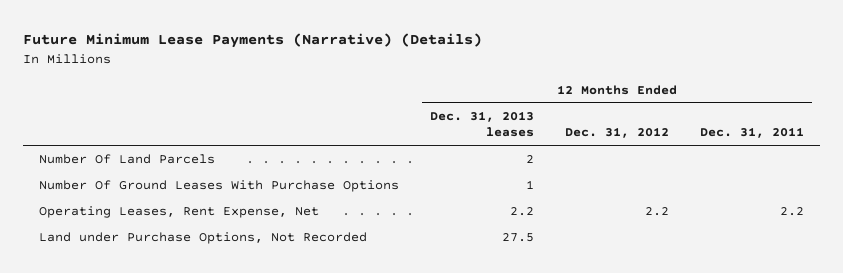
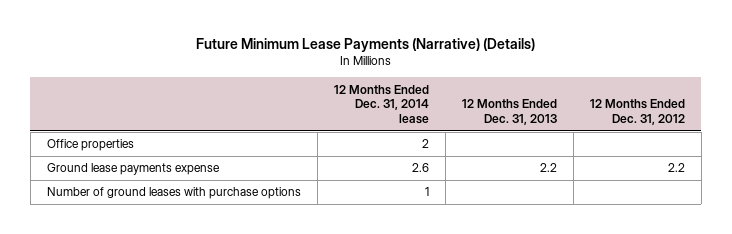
- | 12 Months Ended Dec. 31, 2013 leases | 12 Months Ended Dec. 31, 2012 | 12 Months Ended Dec. 31, 2011
+ | 12 Months Ended Dec. 31, 2014 lease | 12 Months Ended Dec. 31, 2013 | 12 Months Ended Dec. 31, 2012
- Number Of Land Parcels | 2 | |
- Number Of Ground Leases With Purchase Options | 1 | |
- Operating Leases, Rent Expense, Net | 2.2 | 2.2 | 2.2
- Land under Purchase Options, Not Recorded | 27.5 | |
+ Office properties | 2 | |
+ Ground lease payments expense | 2.6 | 2.2 | 2.2
+ Number of ground leases with purchase options | 1 | |

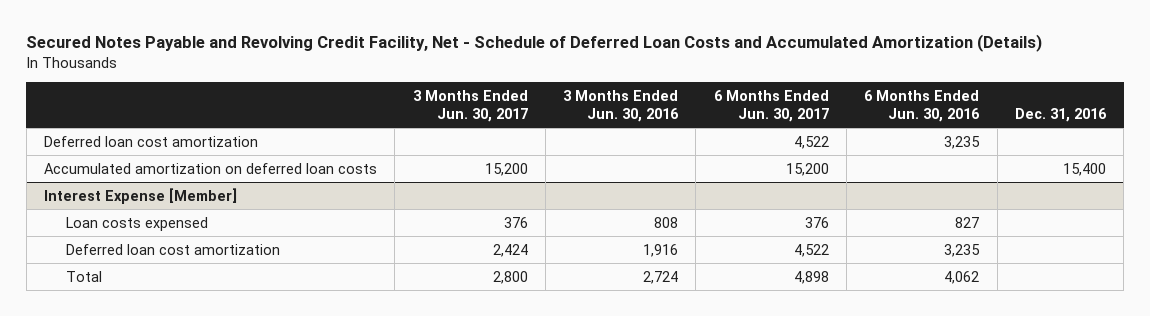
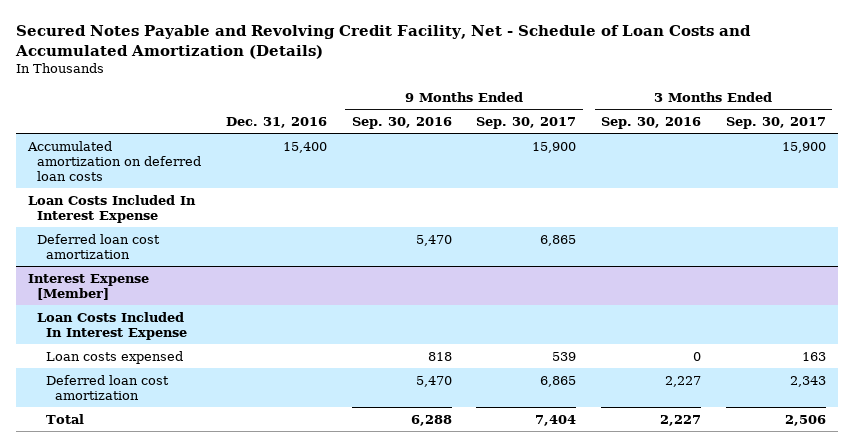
- Secured Notes Payable and Revolving Credit Facility, Net - Schedule of Deferred Loan Costs and Accumulated Amortization (Details)
+ Secured Notes Payable and Revolving Credit Facility, Net - Schedule of Loan Costs and Accumulated Amortization (Details)
- | 3 Months Ended Jun. 30, 2017 | 3 Months Ended Jun. 30, 2016 | 6 Months Ended Jun. 30, 2017 | 6 Months Ended Jun. 30, 2016 | Dec. 31, 2016
+ | Dec. 31, 2016 | 9 Months Ended Sep. 30, 2016 | 9 Months Ended Sep. 30, 2017 | 3 Months Ended Sep. 30, 2016 | 3 Months Ended Sep. 30, 2017
+ Loan Costs Included In Interest Expense
moved down: Deferred loan cost amortization | | 5,470 | 6,865 | |
@ Interest Expense [Member]
+ Loan Costs Included In Interest Expense

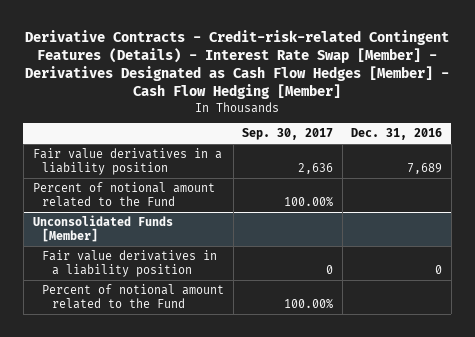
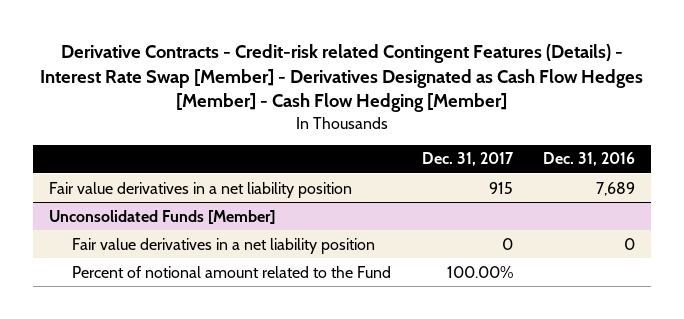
- Derivative Contracts - Credit-risk-related Contingent Features (Details) - Interest Rate Swap [Member] - Derivatives Designated as Cash Flow Hedges [Member] - Cash Flow Hedging [Member]
+ Derivative Contracts - Credit-risk related Contingent Features (Details) - Interest Rate Swap [Member] - Derivatives Designated as Cash Flow Hedges [Member] - Cash Flow Hedging [Member]
- | Sep. 30, 2017 | Dec. 31, 2016
+ | Dec. 31, 2017 | Dec. 31, 2016
- Fair value derivatives in a liability position | 2,636 | 7,689
- Percent of notional amount related to the Fund | 100.00% |
+ Fair value derivatives in a net liability position | 915 | 7,689
@ Unconsolidated Funds [Member]
- Fair value derivatives in a liability position | 0 | 0
+ Fair value derivatives in a net liability position | 0 | 0

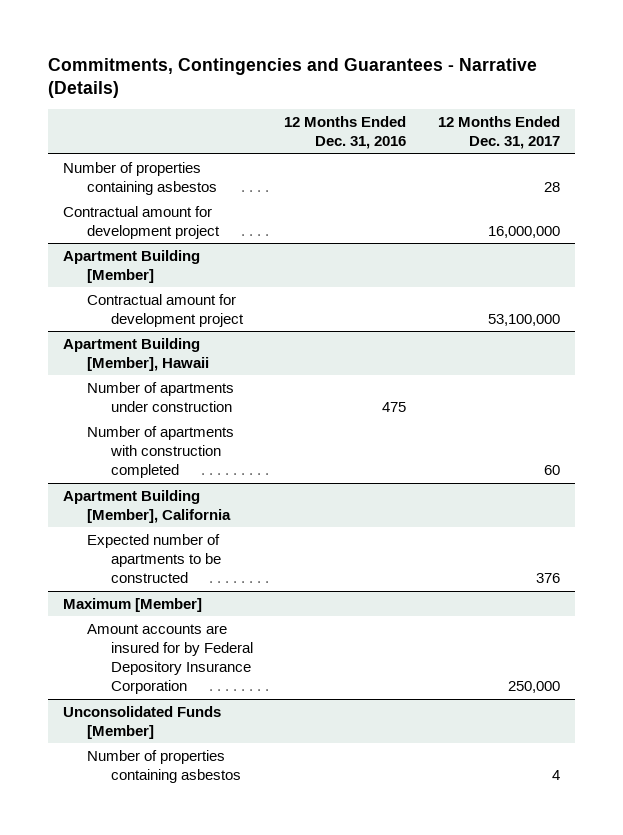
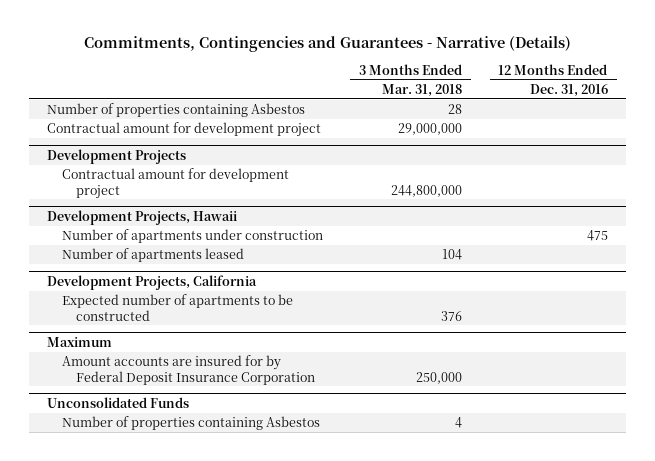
- | 12 Months Ended Dec. 31, 2016 | 12 Months Ended Dec. 31, 2017
+ | 3 Months Ended Mar. 31, 2018 | 12 Months Ended Dec. 31, 2016
- Number of properties containing asbestos | | 28
+ Number of properties containing Asbestos | 28 |
- Apartment Building [Member]
- Contractual amount for development project | | 53,100,000
- Apartment Building [Member], Hawaii
+ Development Projects
+ Contractual amount for development project | 244,800,000 |
+ Development Projects, Hawaii
- Number of apartments with construction completed | | 60
- Apartment Building [Member], California
- Expected number of apartments to be constructed | | 376
- Maximum [Member]
- Amount accounts are insured for by Federal Depository Insurance Corporation | | 250,000
- Unconsolidated Funds [Member]
- Number of properties containing asbestos | | 4
+ Number of apartments leased | 104 |
+ Development Projects, California
+ Expected number of apartments to be constructed | 376 |
+ Maximum
+ Amount accounts are insured for by Federal Deposit Insurance Corporation | 250,000 |
+ Unconsolidated Funds
+ Number of properties containing Asbestos | 4 |

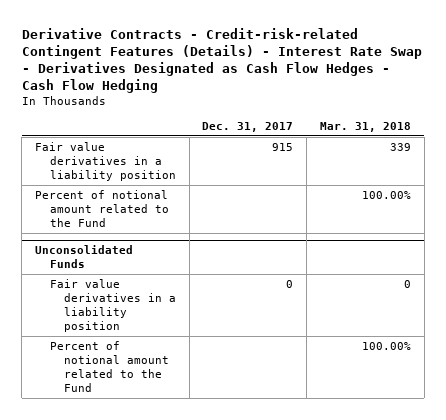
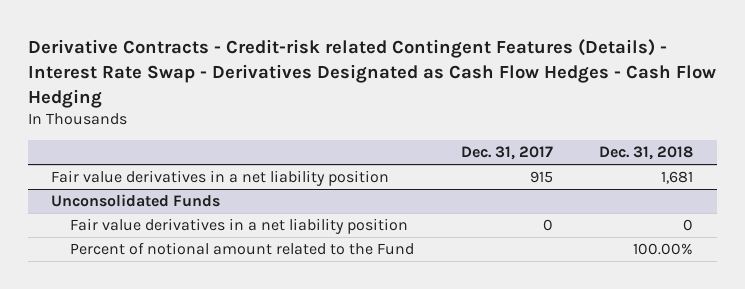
- Derivative Contracts - Credit-risk-related Contingent Features (Details) - Interest Rate Swap - Derivatives Designated as Cash Flow Hedges - Cash Flow Hedging
+ Derivative Contracts - Credit-risk related Contingent Features (Details) - Interest Rate Swap - Derivatives Designated as Cash Flow Hedges - Cash Flow Hedging
- | Dec. 31, 2017 | Mar. 31, 2018
+ | Dec. 31, 2017 | Dec. 31, 2018
- Fair value derivatives in a liability position | 915 | 339
- Percent of notional amount related to the Fund | | 100.00%
+ Fair value derivatives in a net liability position | 915 | 1,681
@ Unconsolidated Funds
- Fair value derivatives in a liability position | 0 | 0
+ Fair value derivatives in a net liability position | 0 | 0

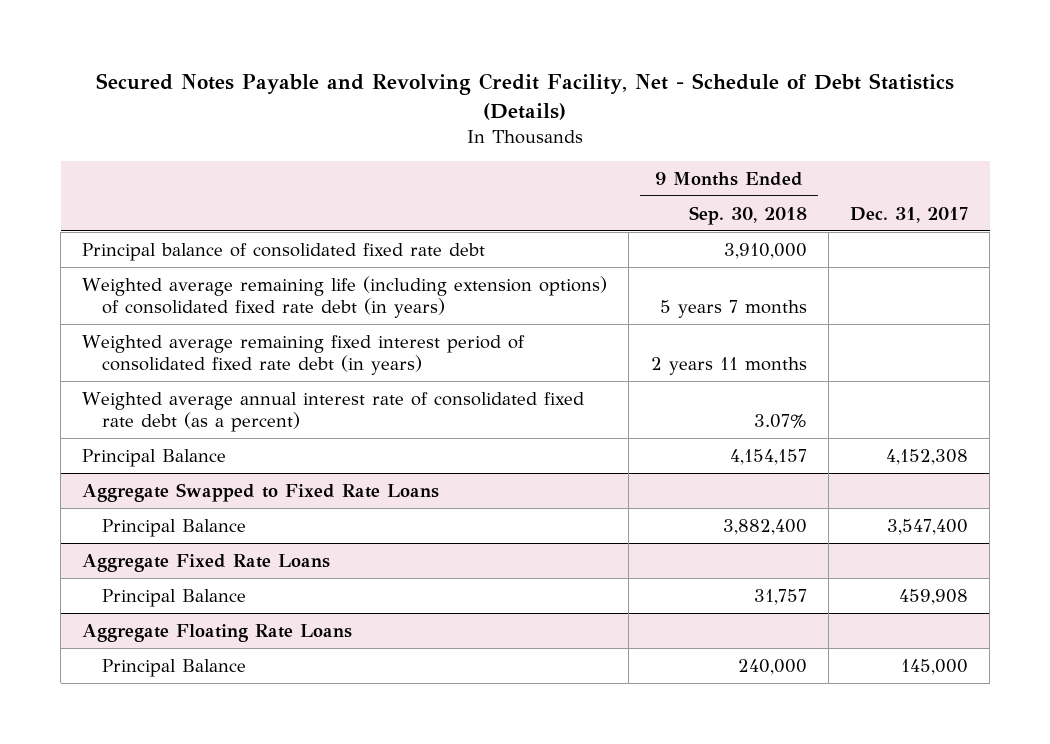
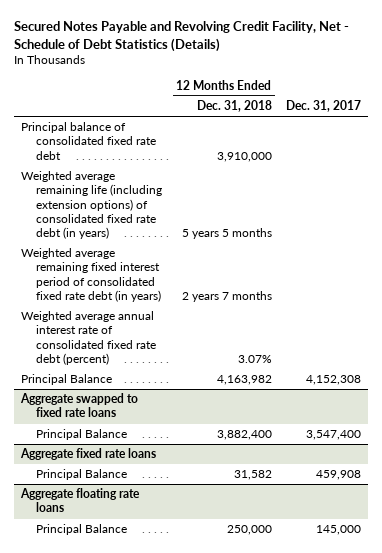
- | 9 Months Ended Sep. 30, 2018 | Dec. 31, 2017
+ | 12 Months Ended Dec. 31, 2018 | Dec. 31, 2017
- Weighted average annual interest rate of consolidated fixed rate debt (as a percent) | 3.07% |
+ Weighted average annual interest rate of consolidated fixed rate debt (percent) | 3.07% |
- Aggregate Swapped to Fixed Rate Loans
+ Aggregate swapped to fixed rate loans
- Aggregate Fixed Rate Loans
+ Aggregate fixed rate loans
- Aggregate Floating Rate Loans
+ Aggregate floating rate loans

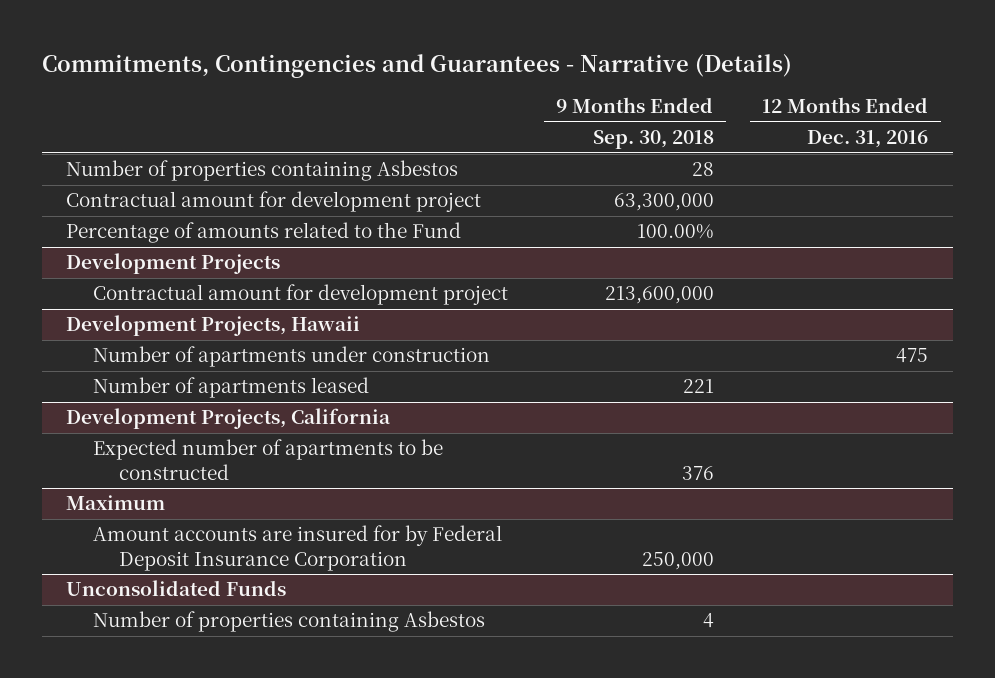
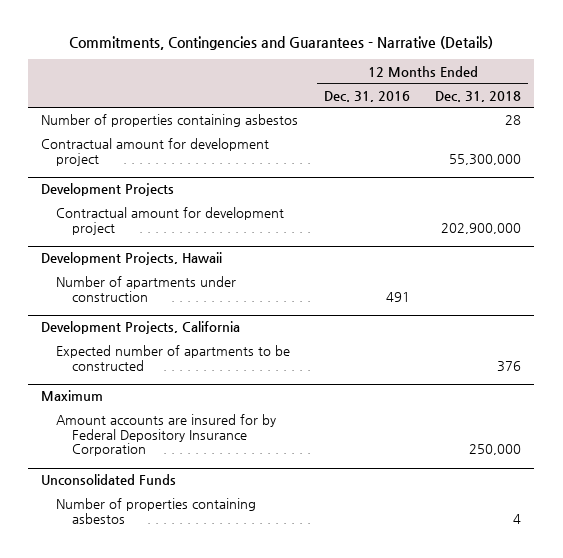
- | 9 Months Ended Sep. 30, 2018 | 12 Months Ended Dec. 31, 2016
+ | 12 Months Ended Dec. 31, 2016 | 12 Months Ended Dec. 31, 2018
- Number of properties containing Asbestos | 28 |
+ Number of properties containing asbestos | | 28
- Percentage of amounts related to the Fund | 100.00% |
@ Development Projects, Hawaii
- Number of apartments under construction | | 475
- Number of apartments leased | 221 |
+ Number of apartments under construction | 491 |
@ Maximum
- Amount accounts are insured for by Federal Deposit Insurance Corporation | 250,000 |
+ Amount accounts are insured for by Federal Depository Insurance Corporation | | 250,000
@ Unconsolidated Funds
- Number of properties containing Asbestos | 4 |
+ Number of properties containing asbestos | | 4

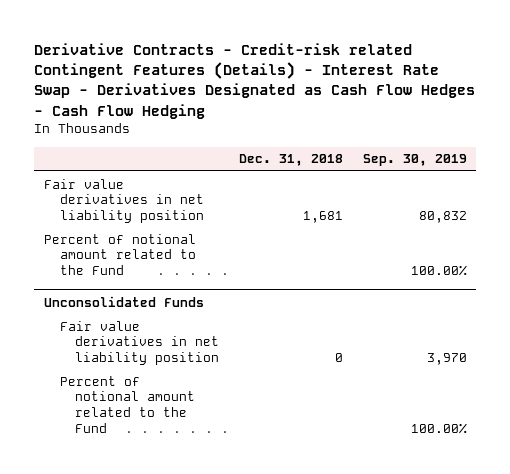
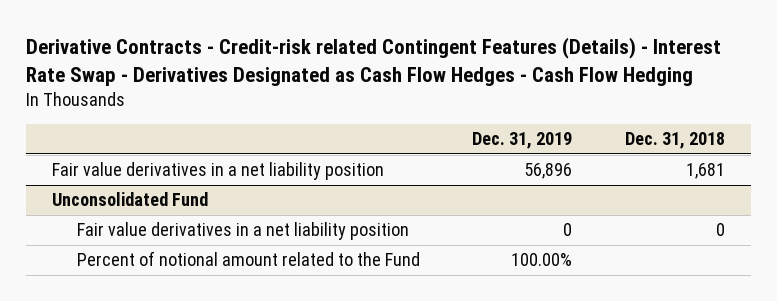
- | Dec. 31, 2018 | Sep. 30, 2019
+ | Dec. 31, 2019 | Dec. 31, 2018
- Fair value derivatives in net liability position | 1,681 | 80,832
- Percent of notional amount related to the Fund | | 100.00%
- Unconsolidated Funds
- Fair value derivatives in net liability position | 0 | 3,970
+ Fair value derivatives in a net liability position | 56,896 | 1,681
+ Unconsolidated Fund
+ Fair value derivatives in a net liability position | 0 | 0

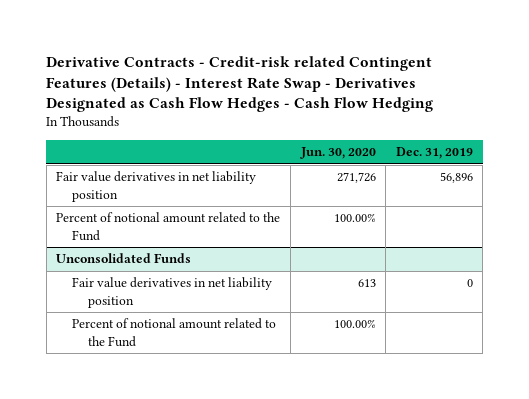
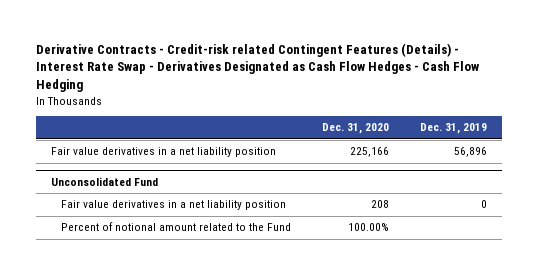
- | Jun. 30, 2020 | Dec. 31, 2019
+ | Dec. 31, 2020 | Dec. 31, 2019
- Fair value derivatives in net liability position | 271,726 | 56,896
- Percent of notional amount related to the Fund | 100.00% |
- Unconsolidated Funds
- Fair value derivatives in net liability position | 613 | 0
+ Fair value derivatives in a net liability position | 225,166 | 56,896
+ Unconsolidated Fund
+ Fair value derivatives in a net liability position | 208 | 0

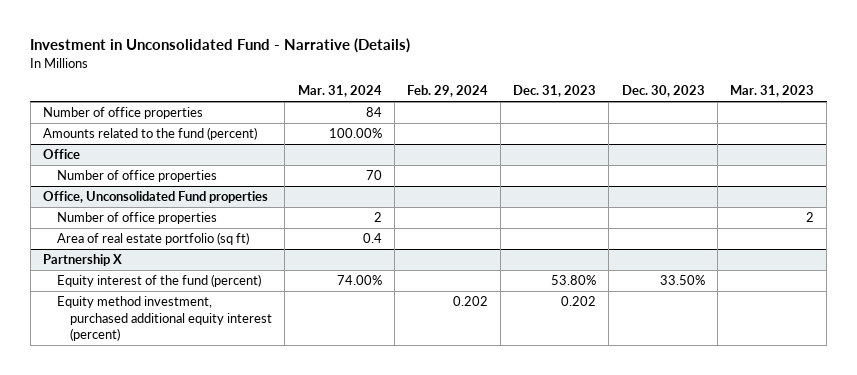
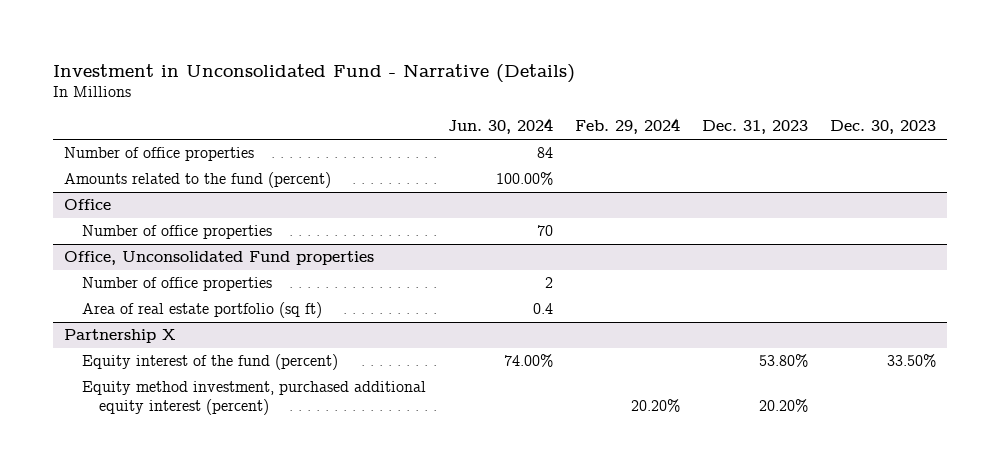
- | Mar. 31, 2024 | Feb. 29, 2024 | Dec. 31, 2023 | Dec. 30, 2023 | Mar. 31, 2023
+ | Jun. 30, 2024 | Feb. 29, 2024 | Dec. 31, 2023 | Dec. 30, 2023
@ Partnership X
- Equity method investment, purchased additional equity interest (percent) | | 0.202 | 0.202 | |
+ Equity method investment, purchased additional equity interest (percent) | | 20.20% | 20.20% |

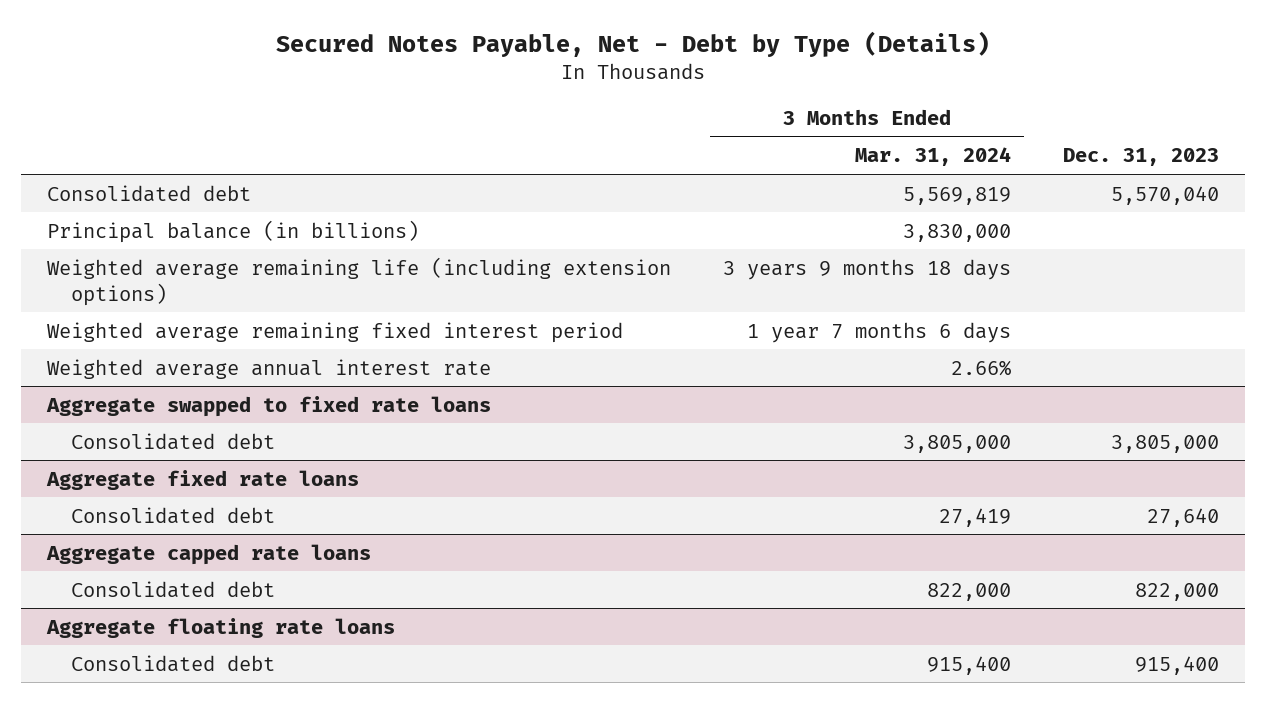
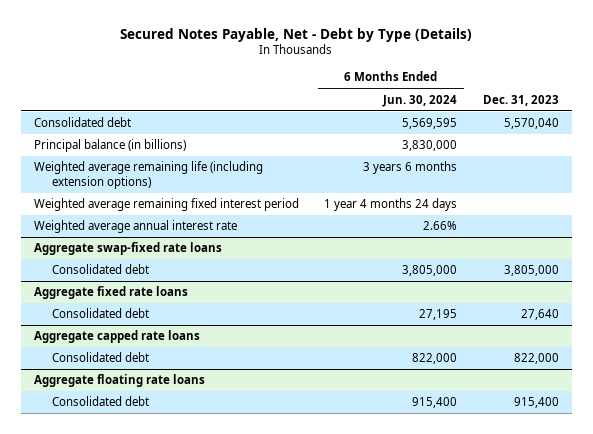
- | 3 Months Ended Mar. 31, 2024 | Dec. 31, 2023
+ | 6 Months Ended Jun. 30, 2024 | Dec. 31, 2023
- Aggregate swapped to fixed rate loans
+ Aggregate swap-fixed rate loans

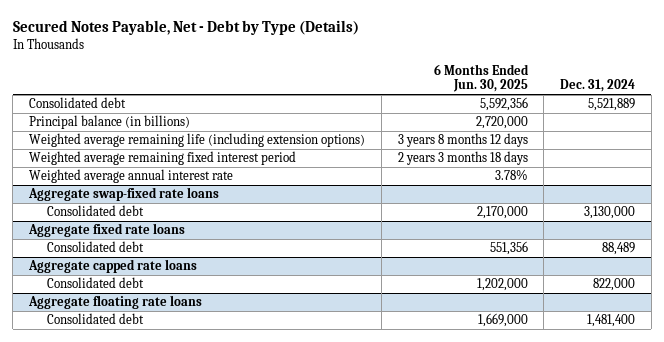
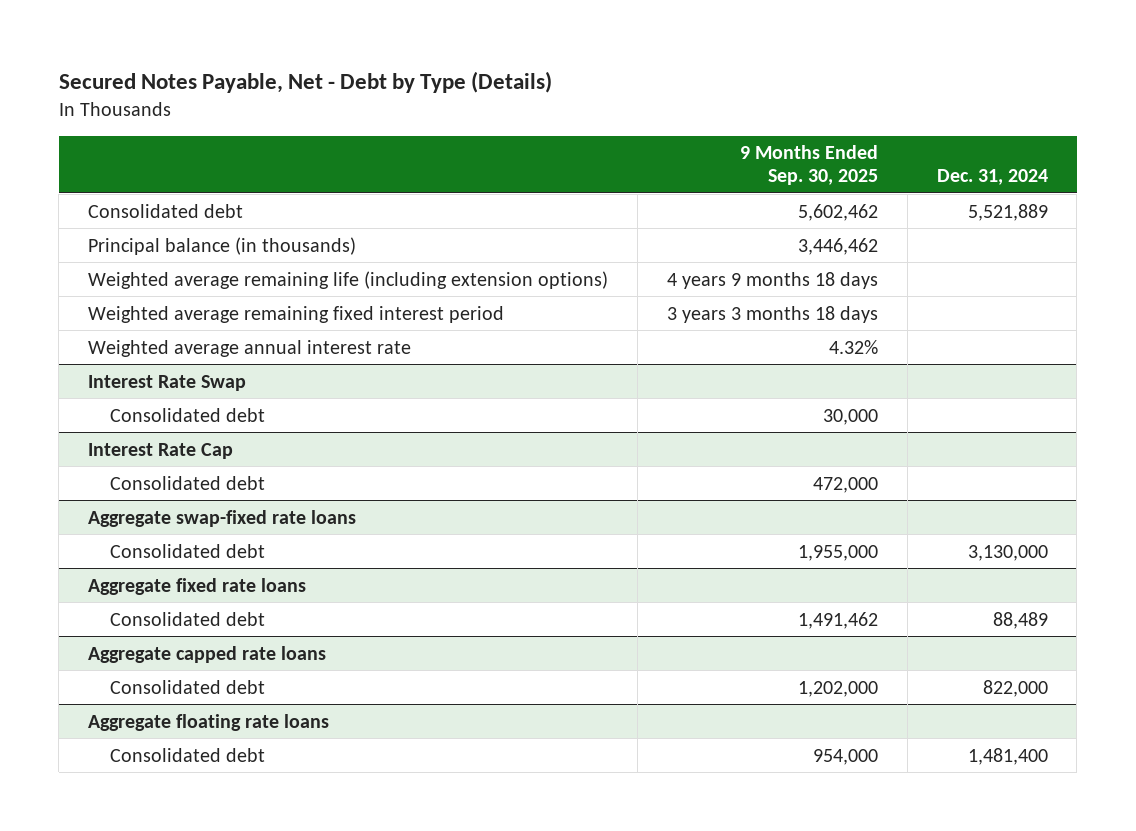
- | 6 Months Ended Jun. 30, 2025 | Dec. 31, 2024
+ | 9 Months Ended Sep. 30, 2025 | Dec. 31, 2024
- Principal balance (in billions) | 2,720,000 |
+ Principal balance (in thousands) | 3,446,462 |
+ Interest Rate Swap
+ Consolidated debt | 30,000 |
+ Interest Rate Cap
+ Consolidated debt | 472,000 |

